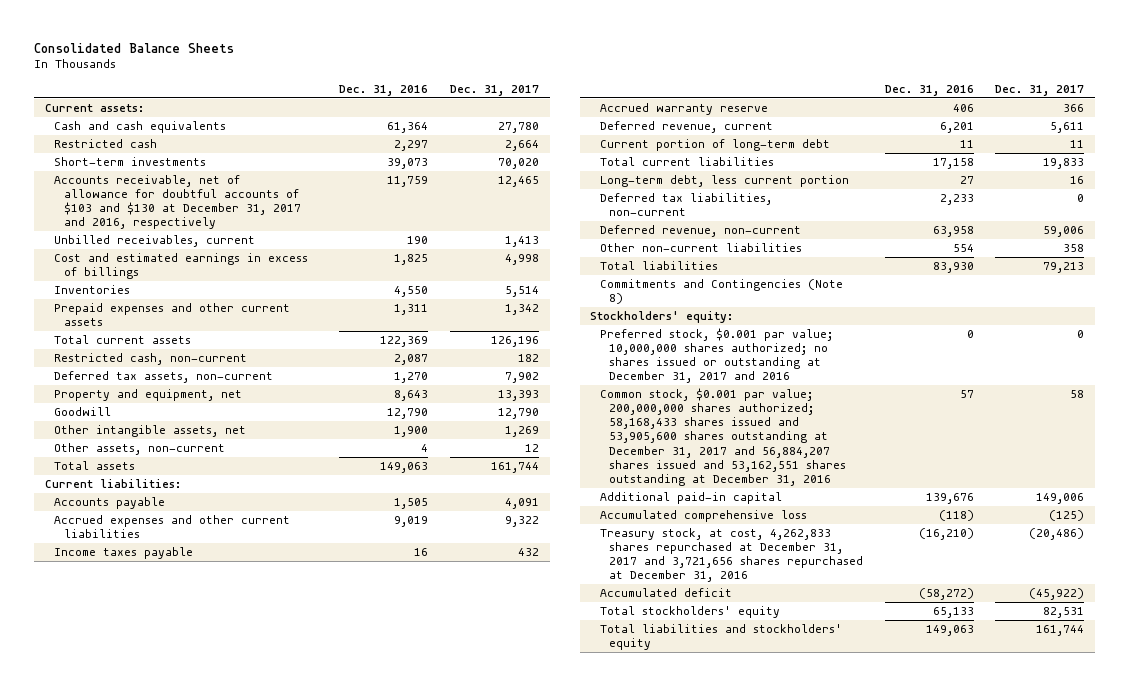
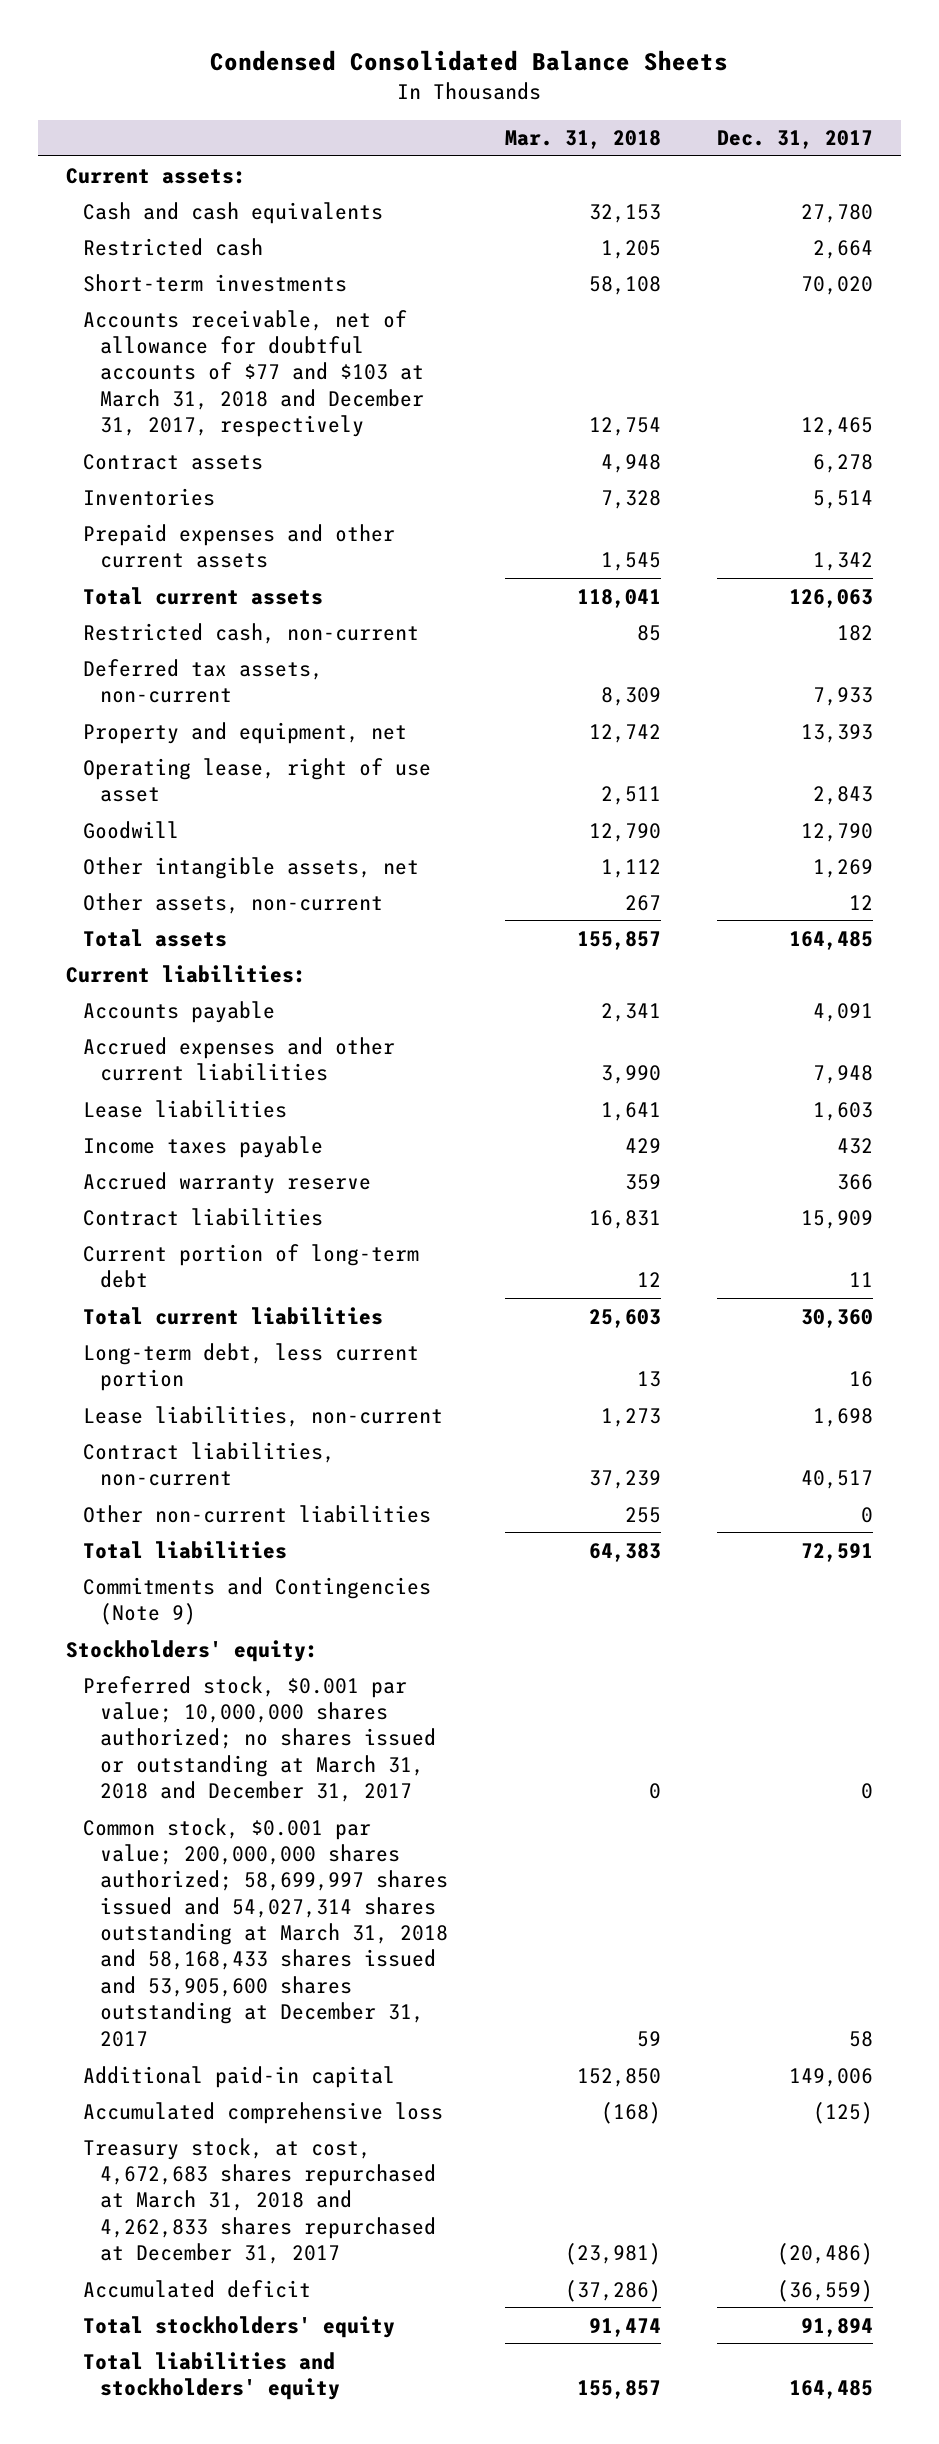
- Consolidated Balance Sheets
+ Condensed Consolidated Balance Sheets
- | Dec. 31, 2016 | Dec. 31, 2017
+ | Mar. 31, 2018 | Dec. 31, 2017
- Accounts receivable, net of allowance for doubtful accounts of $103 and $130 at December 31, 2017 and 2016, respectively | 11,759 | 12,465
- Unbilled receivables, current | 190 | 1,413
- Cost and estimated earnings in excess of billings | 1,825 | 4,998
+ Accounts receivable, net of allowance for doubtful accounts of $77 and $103 at March 31, 2018 and December 31, 2017, respectively | 12,754 | 12,465
+ Contract assets | 4,948 | 6,278
- Total current assets | 122,369 | 126,196
+ Total current assets | 118,041 | 126,063
- Deferred tax assets, non-current | 1,270 | 7,902
+ Deferred tax assets, non-current | 8,309 | 7,933
+ Operating lease, right of use asset | 2,511 | 2,843
- Total assets | 149,063 | 161,744
+ Total assets | 155,857 | 164,485
- Accrued expenses and other current liabilities | 9,019 | 9,322
+ Accrued expenses and other current liabilities | 3,990 | 7,948
+ Lease liabilities | 1,641 | 1,603
- Deferred revenue, current | 6,201 | 5,611
+ Contract liabilities | 16,831 | 15,909
- Total current liabilities | 17,158 | 19,833
+ Total current liabilities | 25,603 | 30,360
- Deferred tax liabilities, non-current | 2,233 | 0
- Deferred revenue, non-current | 63,958 | 59,006
- Other non-current liabilities | 554 | 358
- Total liabilities | 83,930 | 79,213
- Commitments and Contingencies (Note 8)
+ Lease liabilities, non-current | 1,273 | 1,698
+ Contract liabilities, non-current | 37,239 | 40,517
+ Other non-current liabilities | 255 | 0
+ Total liabilities | 64,383 | 72,591
+ Commitments and Contingencies (Note 9)
- Preferred stock, $0.001 par value; 10,000,000 shares authorized; no shares issued or outstanding at December 31, 2017 and 2016 | 0 | 0
- Common stock, $0.001 par value; 200,000,000 shares authorized; 58,168,433 shares issued and 53,905,600 shares outstanding at December 31, 2017 and 56,884,207 shares issued and 53,162,551 shares outstanding at December 31, 2016 | 57 | 58
+ Preferred stock, $0.001 par value; 10,000,000 shares authorized; no shares issued or outstanding at March 31, 2018 and December 31, 2017 | 0 | 0
+ Common stock, $0.001 par value; 200,000,000 shares authorized; 58,699,997 shares issued and 54,027,314 shares outstanding at March 31, 2018 and 58,168,433 shares issued and 53,905,600 shares outstanding at December 31, 2017 | 59 | 58
- Treasury stock, at cost, 4,262,833 shares repurchased at December 31, 2017 and 3,721,656 shares repurchased at December 31, 2016 | (16,210) | (20,486)
- Accumulated deficit | (58,272) | (45,922)
- Total stockholders' equity | 65,133 | 82,531
- Total liabilities and stockholders' equity | 149,063 | 161,744
+ Treasury stock, at cost, 4,672,683 shares repurchased at March 31, 2018 and 4,262,833 shares repurchased at December 31, 2017 | (23,981) | (20,486)
+ Accumulated deficit | (37,286) | (36,559)
+ Total stockholders' equity | 91,474 | 91,894
+ Total liabilities and stockholders' equity | 155,857 | 164,485

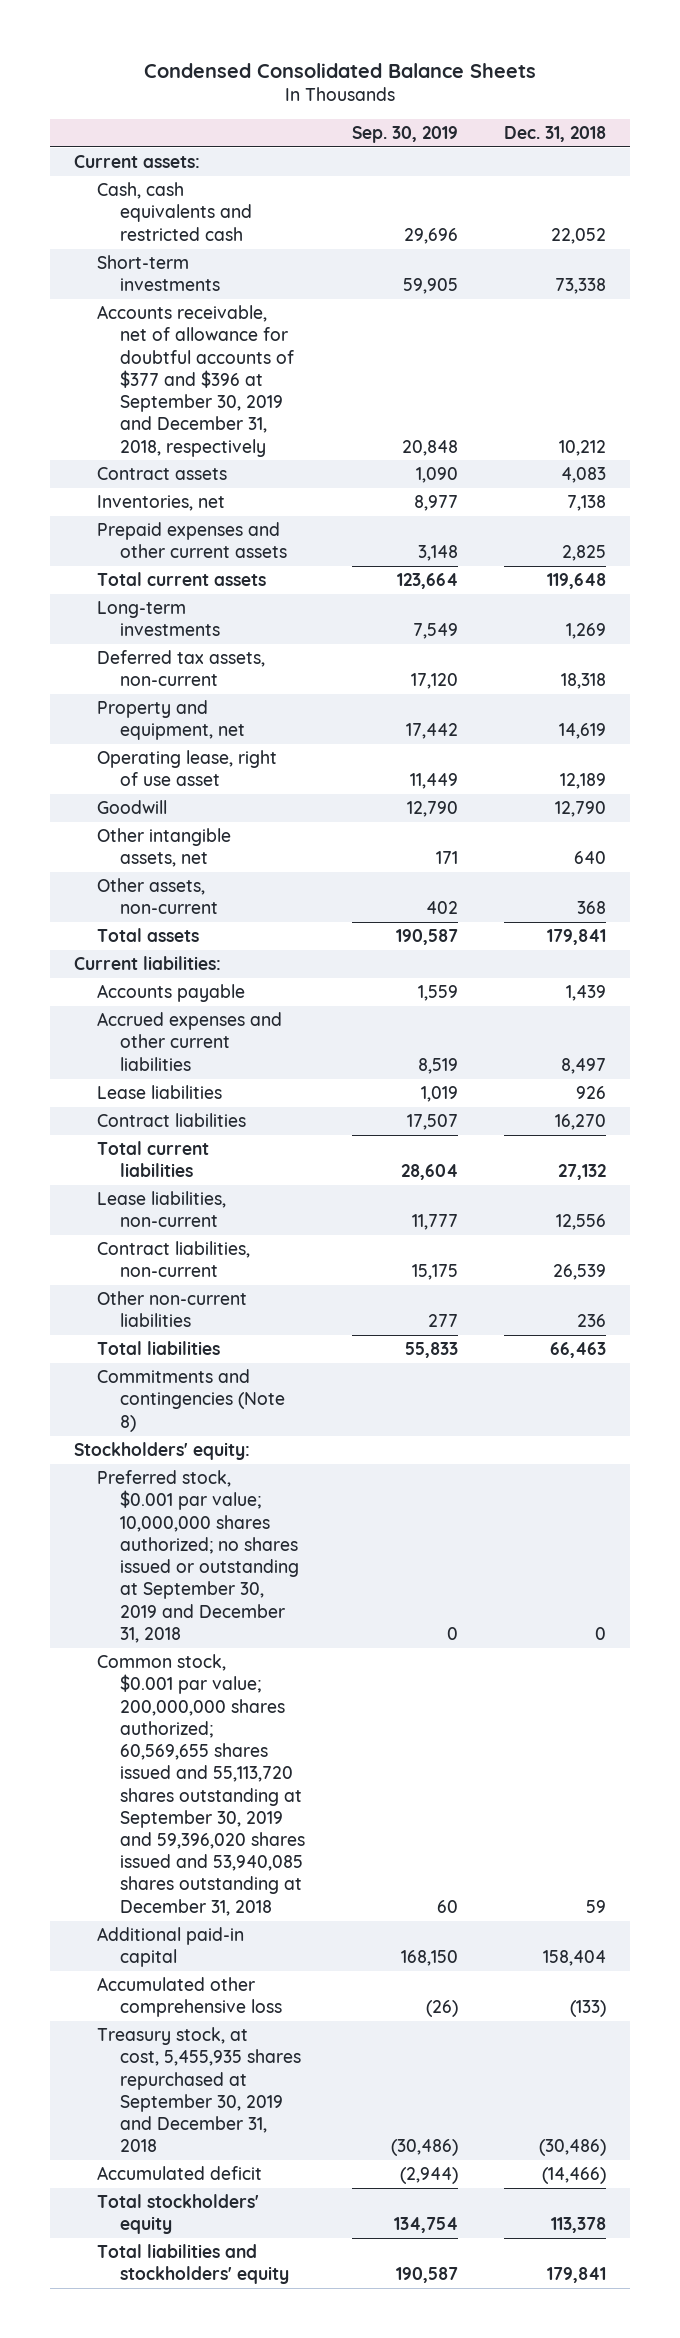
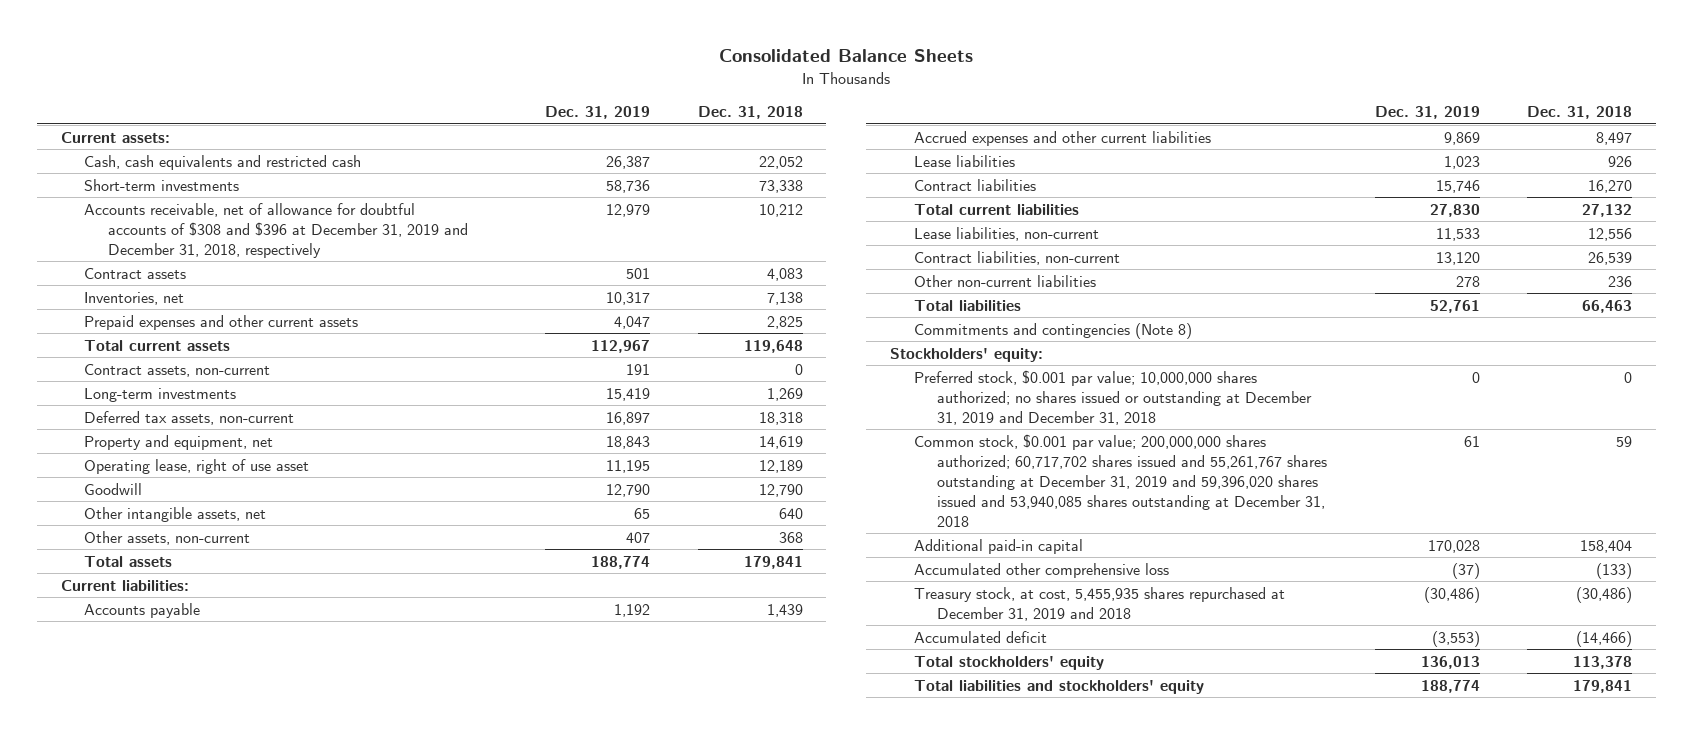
- Condensed Consolidated Balance Sheets
+ Consolidated Balance Sheets
- | Sep. 30, 2019 | Dec. 31, 2018
+ | Dec. 31, 2019 | Dec. 31, 2018
- Accounts receivable, net of allowance for doubtful accounts of $377 and $396 at September 30, 2019 and December 31, 2018, respectively | 20,848 | 10,212
+ Accounts receivable, net of allowance for doubtful accounts of $308 and $396 at December 31, 2019 and December 31, 2018, respectively | 12,979 | 10,212
+ Contract assets, non-current | 191 | 0
- Preferred stock, $0.001 par value; 10,000,000 shares authorized; no shares issued or outstanding at September 30, 2019 and December 31, 2018 | 0 | 0
- Common stock, $0.001 par value; 200,000,000 shares authorized; 60,569,655 shares issued and 55,113,720 shares outstanding at September 30, 2019 and 59,396,020 shares issued and 53,940,085 shares outstanding at December 31, 2018 | 60 | 59
+ Preferred stock, $0.001 par value; 10,000,000 shares authorized; no shares issued or outstanding at December 31, 2019 and December 31, 2018 | 0 | 0
+ Common stock, $0.001 par value; 200,000,000 shares authorized; 60,717,702 shares issued and 55,261,767 shares outstanding at December 31, 2019 and 59,396,020 shares issued and 53,940,085 shares outstanding at December 31, 2018 | 61 | 59
- Treasury stock, at cost, 5,455,935 shares repurchased at September 30, 2019 and December 31, 2018 | (30,486) | (30,486)
+ Treasury stock, at cost, 5,455,935 shares repurchased at December 31, 2019 and 2018 | (30,486) | (30,486)

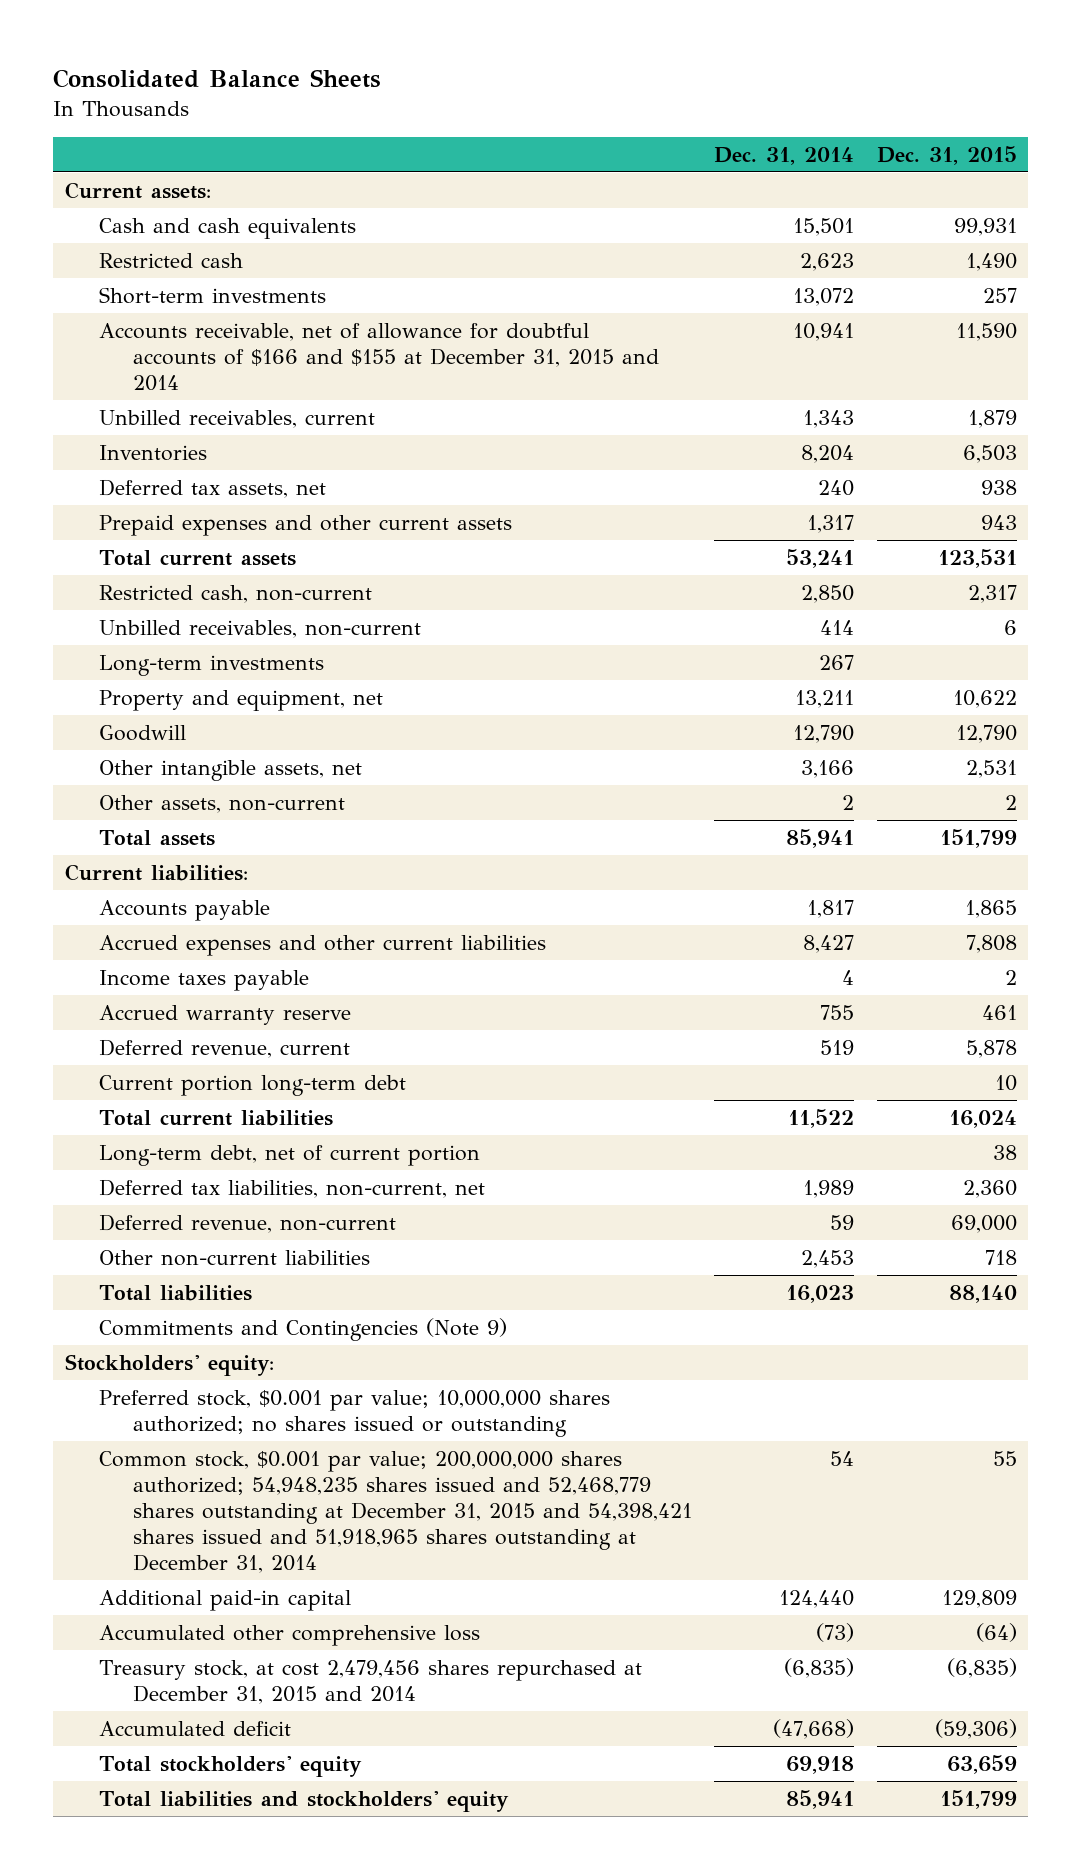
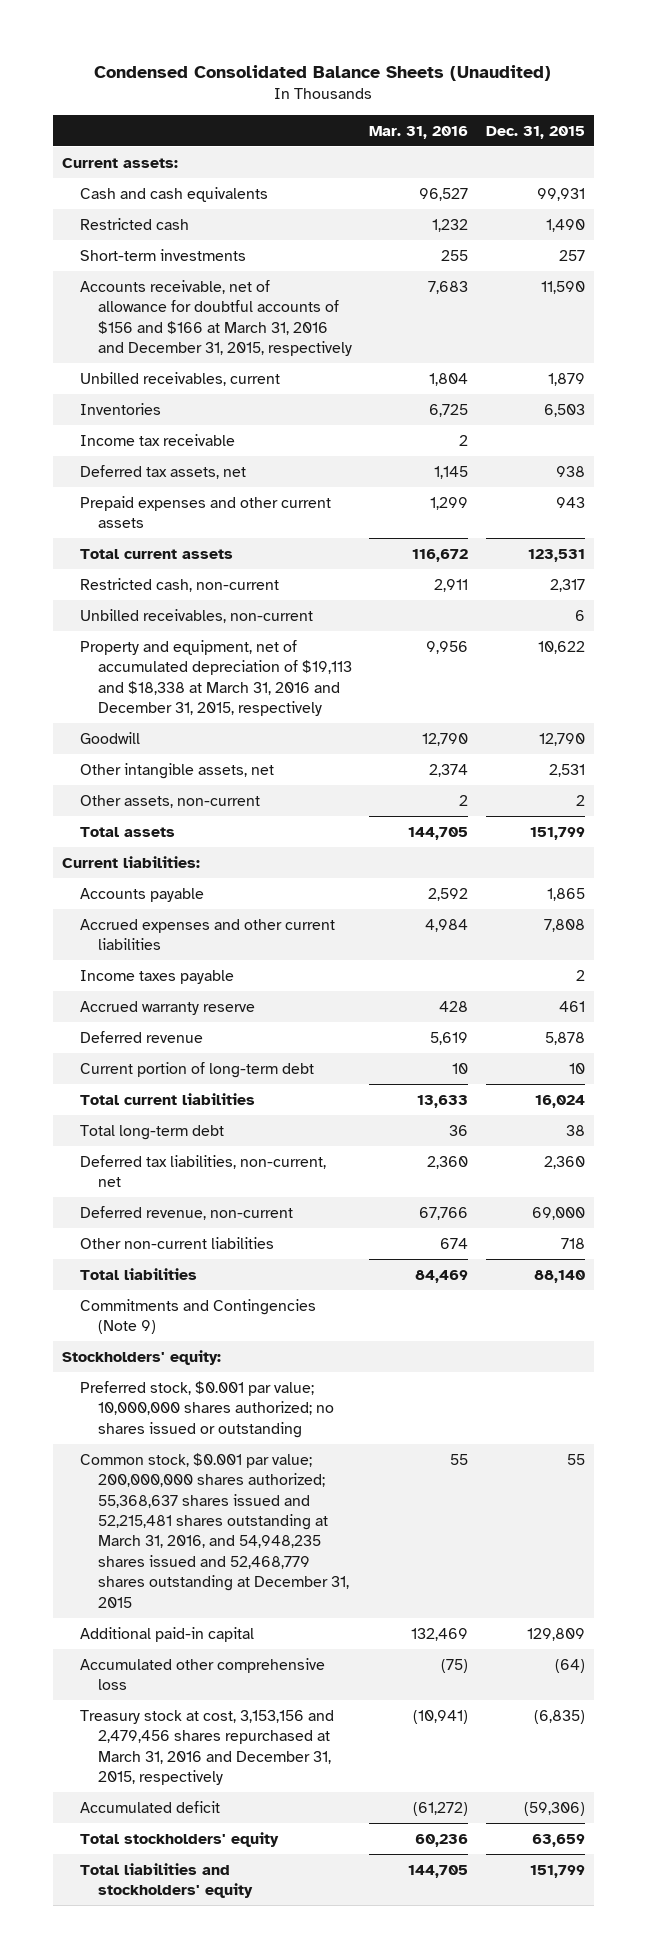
- Consolidated Balance Sheets
+ Condensed Consolidated Balance Sheets (Unaudited)
- | Dec. 31, 2014 | Dec. 31, 2015
+ | Mar. 31, 2016 | Dec. 31, 2015
- Accounts receivable, net of allowance for doubtful accounts of $166 and $155 at December 31, 2015 and 2014 | 10,941 | 11,590
+ Accounts receivable, net of allowance for doubtful accounts of $156 and $166 at March 31, 2016 and December 31, 2015, respectively | 7,683 | 11,590
+ Income tax receivable | 2 |
- Long-term investments | 267 |
- Property and equipment, net | 13,211 | 10,622
+ Property and equipment, net of accumulated depreciation of $19,113 and $18,338 at March 31, 2016 and December 31, 2015, respectively | 9,956 | 10,622
- Deferred revenue, current | 519 | 5,878
- Current portion long-term debt | | 10
+ Deferred revenue | 5,619 | 5,878
+ Current portion of long-term debt | 10 | 10
- Long-term debt, net of current portion | | 38
+ Total long-term debt | 36 | 38
- Common stock, $0.001 par value; 200,000,000 shares authorized; 54,948,235 shares issued and 52,468,779 shares outstanding at December 31, 2015 and 54,398,421 shares issued and 51,918,965 shares outstanding at December 31, 2014 | 54 | 55
+ Common stock, $0.001 par value; 200,000,000 shares authorized; 55,368,637 shares issued and 52,215,481 shares outstanding at March 31, 2016, and 54,948,235 shares issued and 52,468,779 shares outstanding at December 31, 2015 | 55 | 55
- Treasury stock, at cost 2,479,456 shares repurchased at December 31, 2015 and 2014 | (6,835) | (6,835)
+ Treasury stock at cost, 3,153,156 and 2,479,456 shares repurchased at March 31, 2016 and December 31, 2015, respectively | (10,941) | (6,835)

